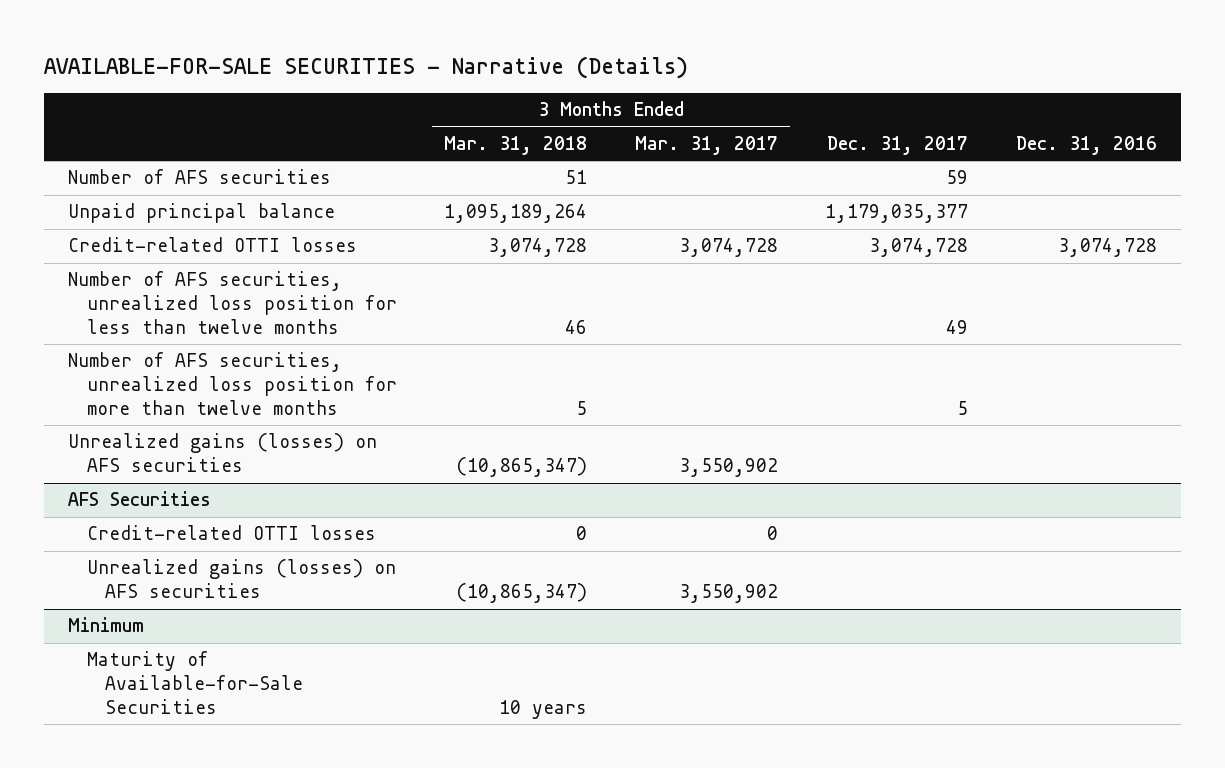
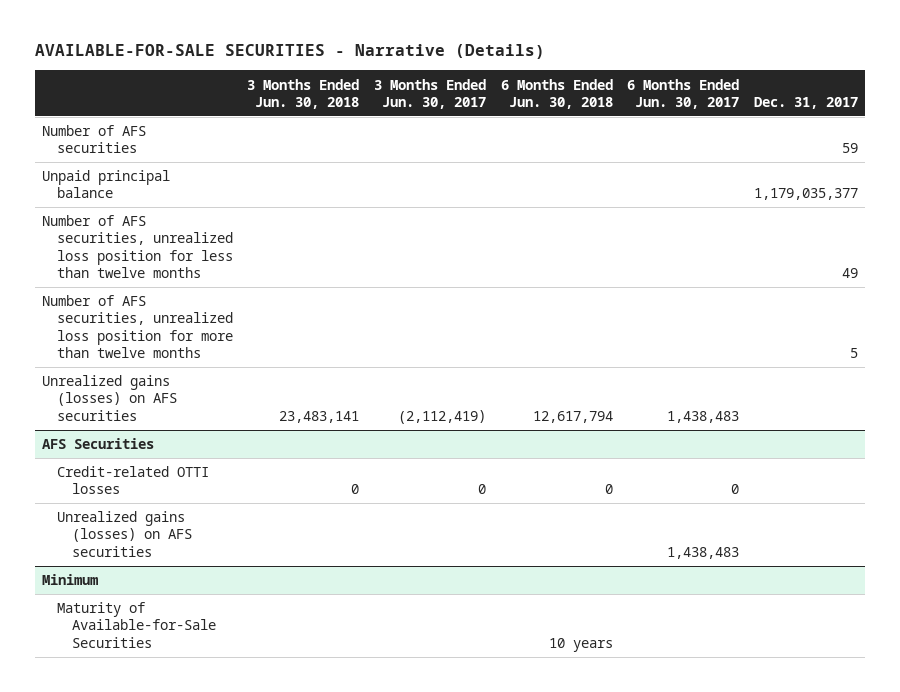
- | 3 Months Ended Mar. 31, 2018 | 3 Months Ended Mar. 31, 2017 | Dec. 31, 2017 | Dec. 31, 2016
+ | 3 Months Ended Jun. 30, 2018 | 3 Months Ended Jun. 30, 2017 | 6 Months Ended Jun. 30, 2018 | 6 Months Ended Jun. 30, 2017 | Dec. 31, 2017
- Credit-related OTTI losses | 3,074,728 | 3,074,728 | 3,074,728 | 3,074,728

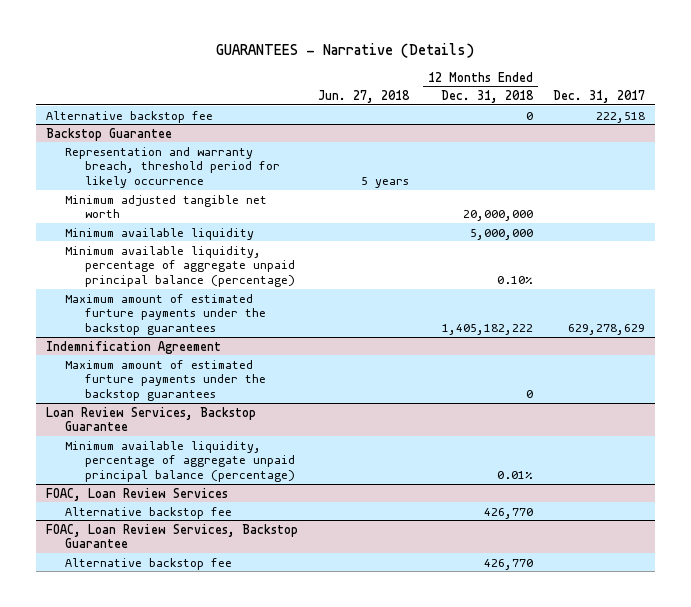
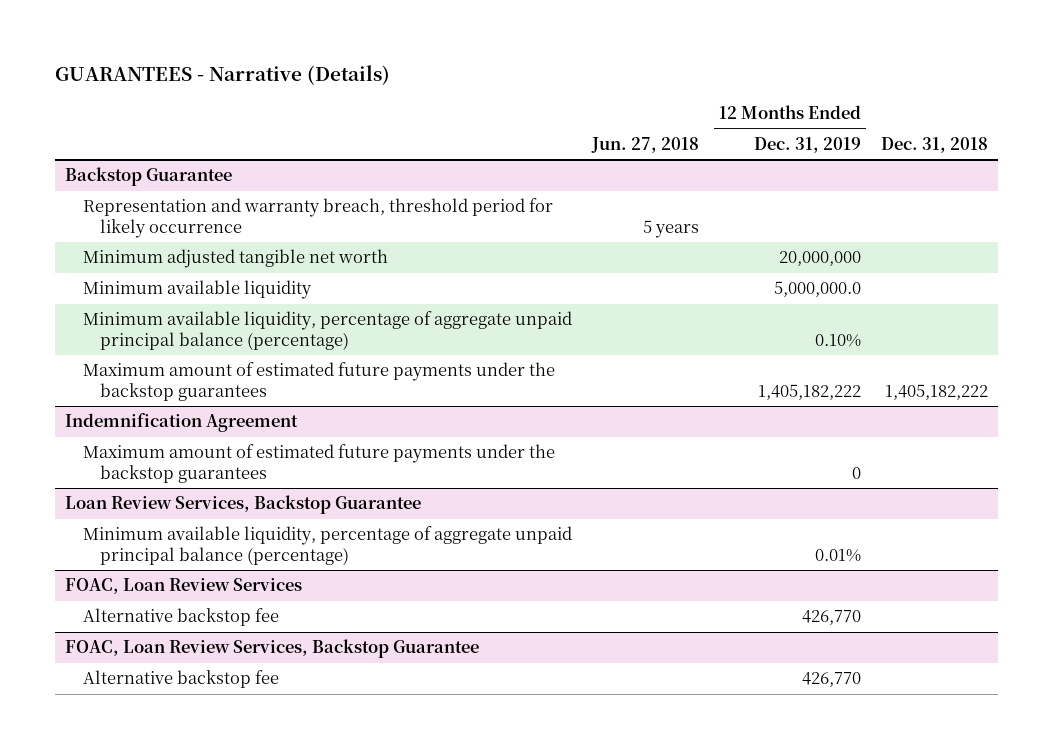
- | Jun. 27, 2018 | 12 Months Ended Dec. 31, 2018 | Dec. 31, 2017
+ | Jun. 27, 2018 | 12 Months Ended Dec. 31, 2019 | Dec. 31, 2018
- Alternative backstop fee | | 0 | 222,518
@ Backstop Guarantee
- Maximum amount of estimated furture payments under the backstop guarantees | | 1,405,182,222 | 629,278,629
+ Maximum amount of estimated future payments under the backstop guarantees | | 1,405,182,222 | 1,405,182,222
@ Indemnification Agreement
- Maximum amount of estimated furture payments under the backstop guarantees | | 0 |
+ Maximum amount of estimated future payments under the backstop guarantees | | 0 |

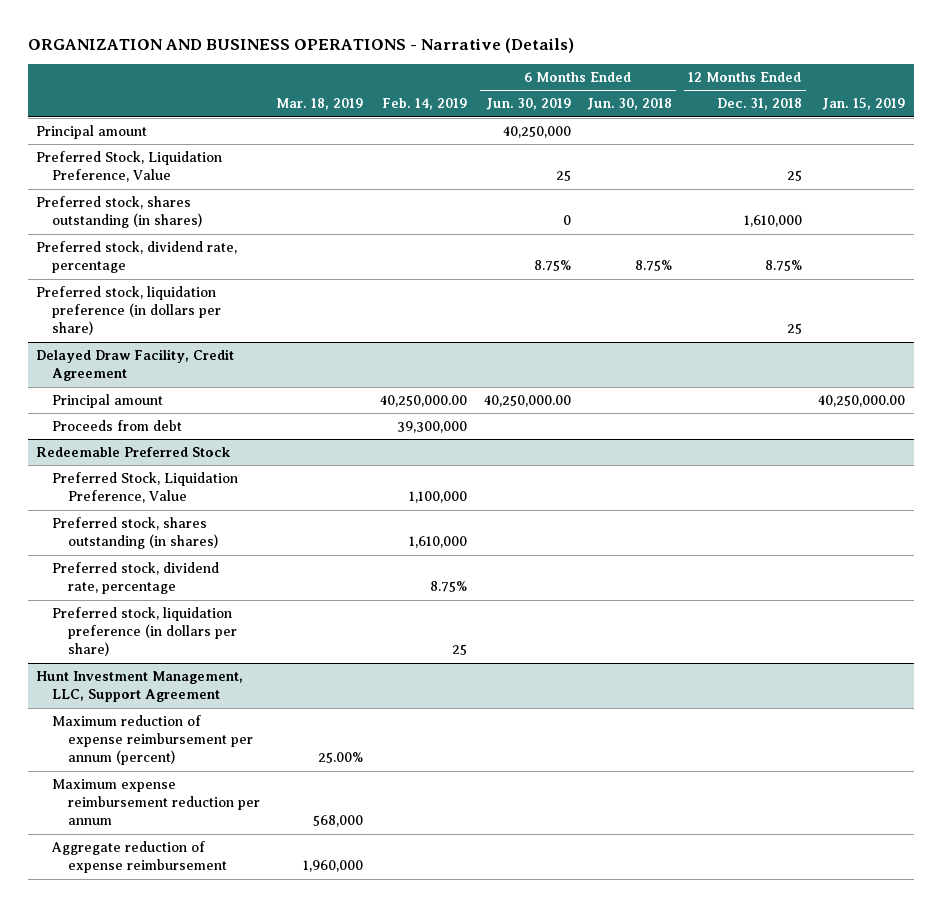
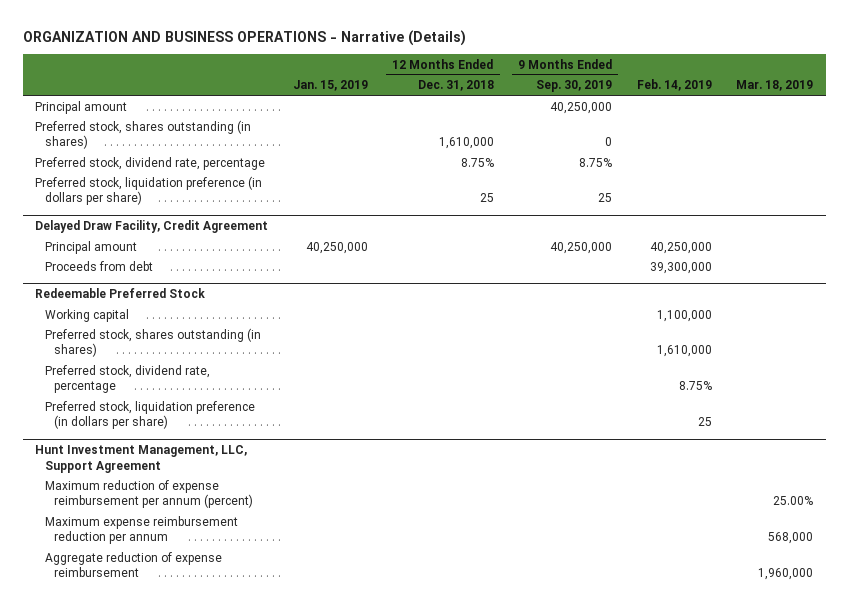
- | Mar. 18, 2019 | Feb. 14, 2019 | 6 Months Ended Jun. 30, 2019 | 6 Months Ended Jun. 30, 2018 | 12 Months Ended Dec. 31, 2018 | Jan. 15, 2019
+ | Jan. 15, 2019 | 12 Months Ended Dec. 31, 2018 | 9 Months Ended Sep. 30, 2019 | Feb. 14, 2019 | Mar. 18, 2019
- Preferred Stock, Liquidation Preference, Value | | | 25 | | 25 |
@ Delayed Draw Facility, Credit Agreement
- Principal amount | | 40,250,000.00 | 40,250,000.00 | | | 40,250,000.00
+ Principal amount | 40,250,000 | | 40,250,000 | 40,250,000 |
@ Redeemable Preferred Stock
- Preferred Stock, Liquidation Preference, Value | | 1,100,000 | | | |
+ Working capital | | | | 1,100,000 |

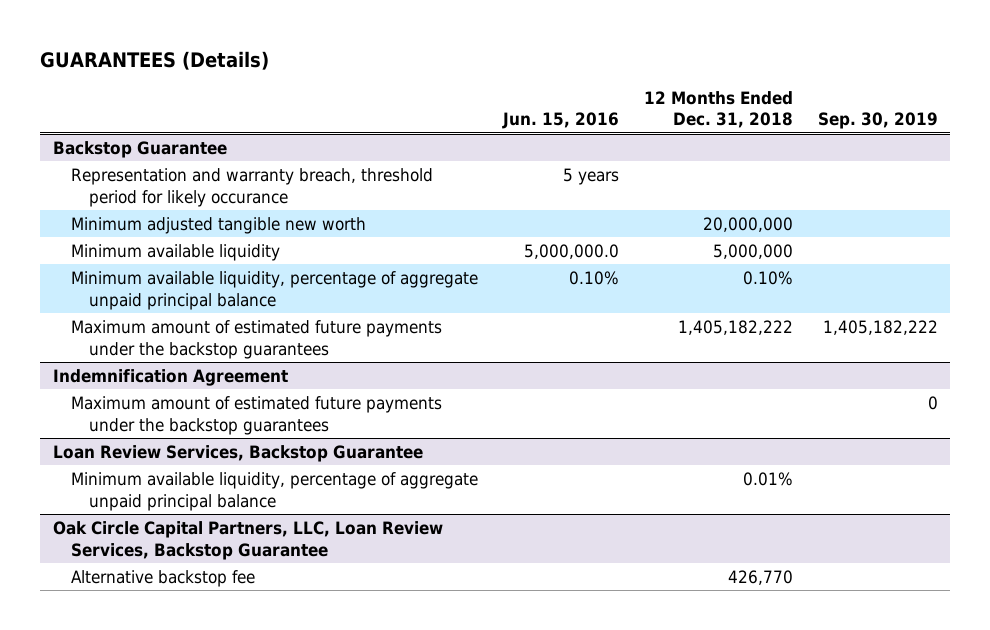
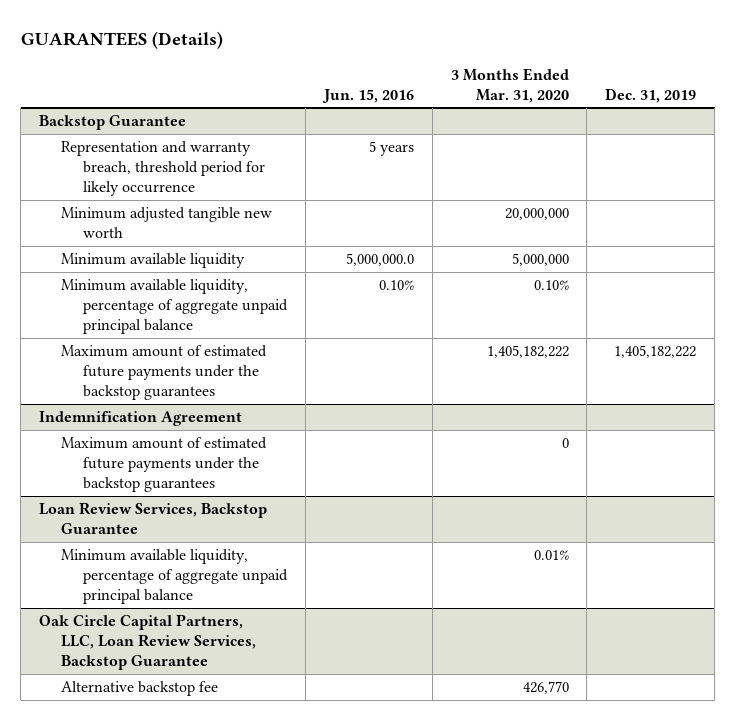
- | Jun. 15, 2016 | 12 Months Ended Dec. 31, 2018 | Sep. 30, 2019
+ | Jun. 15, 2016 | 3 Months Ended Mar. 31, 2020 | Dec. 31, 2019
@ Backstop Guarantee
- Representation and warranty breach, threshold period for likely occurance | 5 years | |
+ Representation and warranty breach, threshold period for likely occurrence | 5 years | |

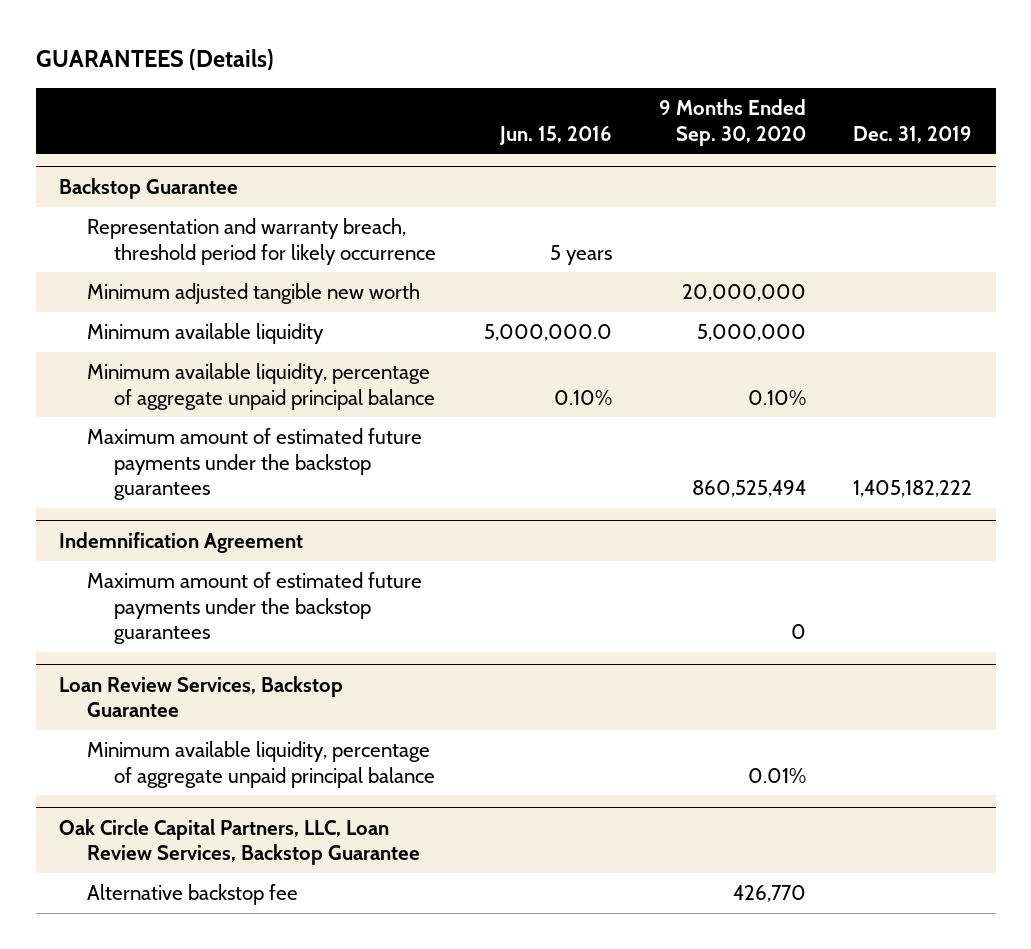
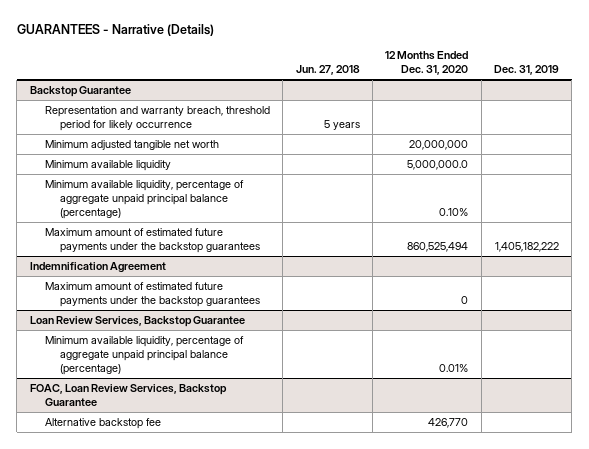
- GUARANTEES (Details)
+ GUARANTEES - Narrative (Details)
- | Jun. 15, 2016 | 9 Months Ended Sep. 30, 2020 | Dec. 31, 2019
+ | Jun. 27, 2018 | 12 Months Ended Dec. 31, 2020 | Dec. 31, 2019
@ Backstop Guarantee
- Minimum adjusted tangible new worth | | 20,000,000 |
+ Minimum adjusted tangible net worth | | 20,000,000 |
- Minimum available liquidity, percentage of aggregate unpaid principal balance | 0.10% | 0.10% |
+ Minimum available liquidity, percentage of aggregate unpaid principal balance (percentage) | | 0.10% |
@ Loan Review Services, Backstop Guarantee
- Minimum available liquidity, percentage of aggregate unpaid principal balance | | 0.01% |
- Oak Circle Capital Partners, LLC, Loan Review Services, Backstop Guarantee
- Alternative backstop fee | | 426,770 |
@ Loan Review Services, Backstop Guarantee
+ Minimum available liquidity, percentage of aggregate unpaid principal balance (percentage) | | 0.01% |
+ FOAC, Loan Review Services, Backstop Guarantee
+ Alternative backstop fee | | 426,770 |

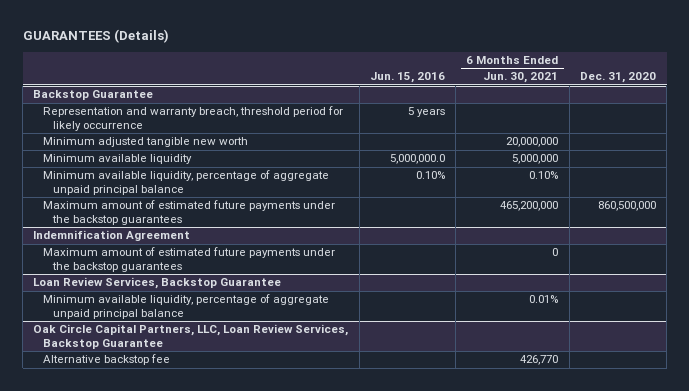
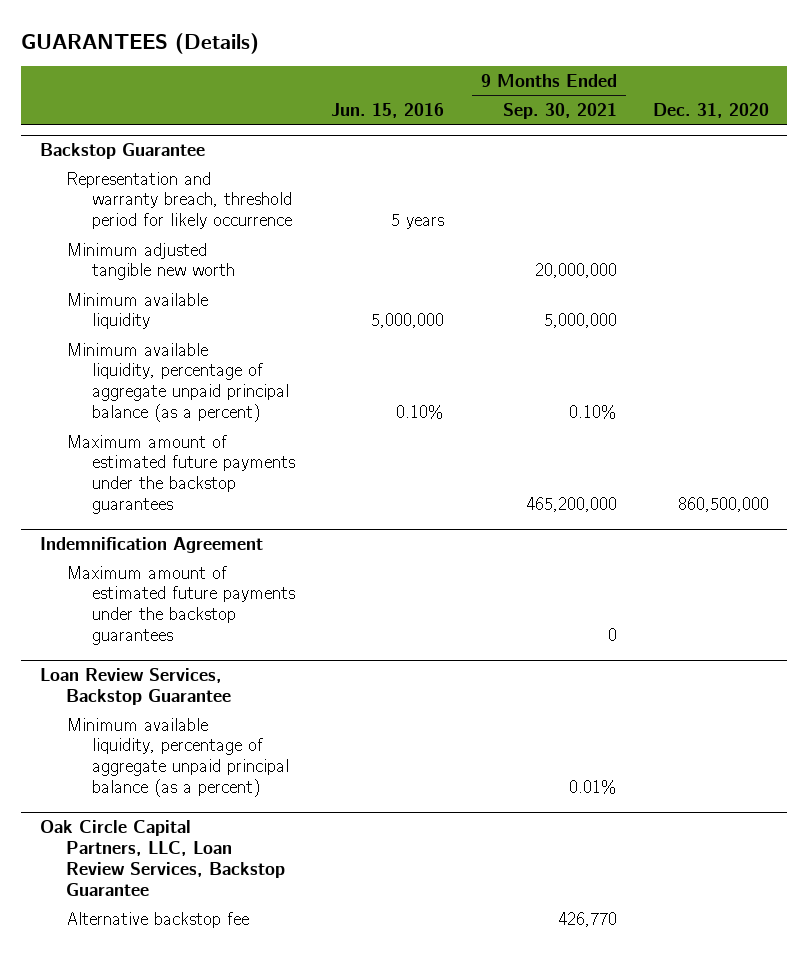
- | Jun. 15, 2016 | 6 Months Ended Jun. 30, 2021 | Dec. 31, 2020
+ | Jun. 15, 2016 | 9 Months Ended Sep. 30, 2021 | Dec. 31, 2020
@ Backstop Guarantee
- Minimum available liquidity | 5,000,000.0 | 5,000,000 |
- Minimum available liquidity, percentage of aggregate unpaid principal balance | 0.10% | 0.10% |
+ Minimum available liquidity | 5,000,000 | 5,000,000 |
+ Minimum available liquidity, percentage of aggregate unpaid principal balance (as a percent) | 0.10% | 0.10% |
@ Loan Review Services, Backstop Guarantee
- Minimum available liquidity, percentage of aggregate unpaid principal balance | | 0.01% |
+ Minimum available liquidity, percentage of aggregate unpaid principal balance (as a percent) | | 0.01% |

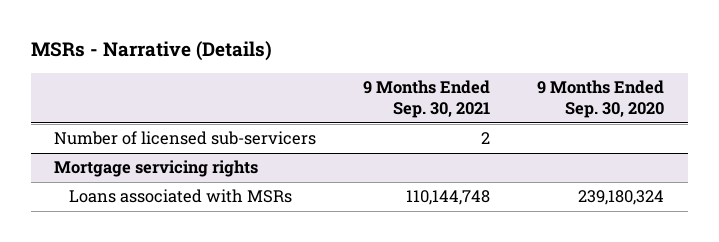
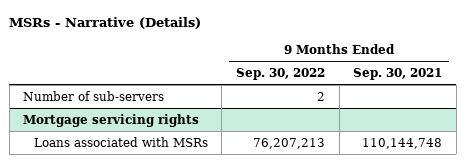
- | 9 Months Ended Sep. 30, 2021 | 9 Months Ended Sep. 30, 2020
+ | 9 Months Ended Sep. 30, 2022 | 9 Months Ended Sep. 30, 2021
- Number of licensed sub-servicers | 2 |
+ Number of sub-servers | 2 |

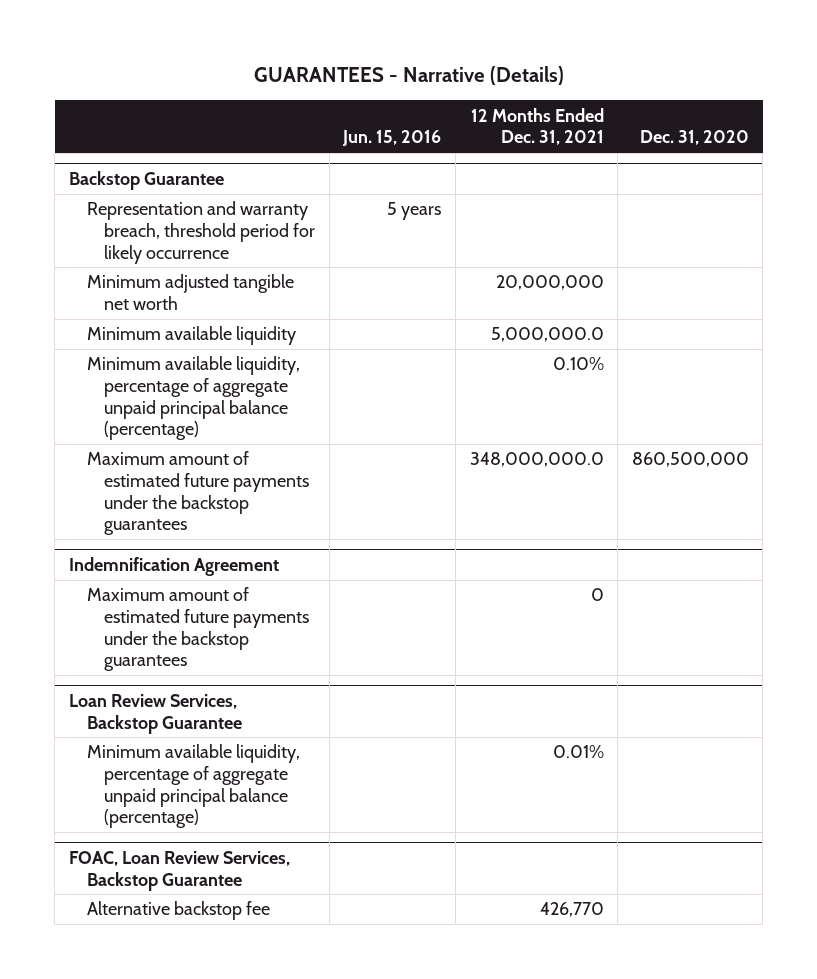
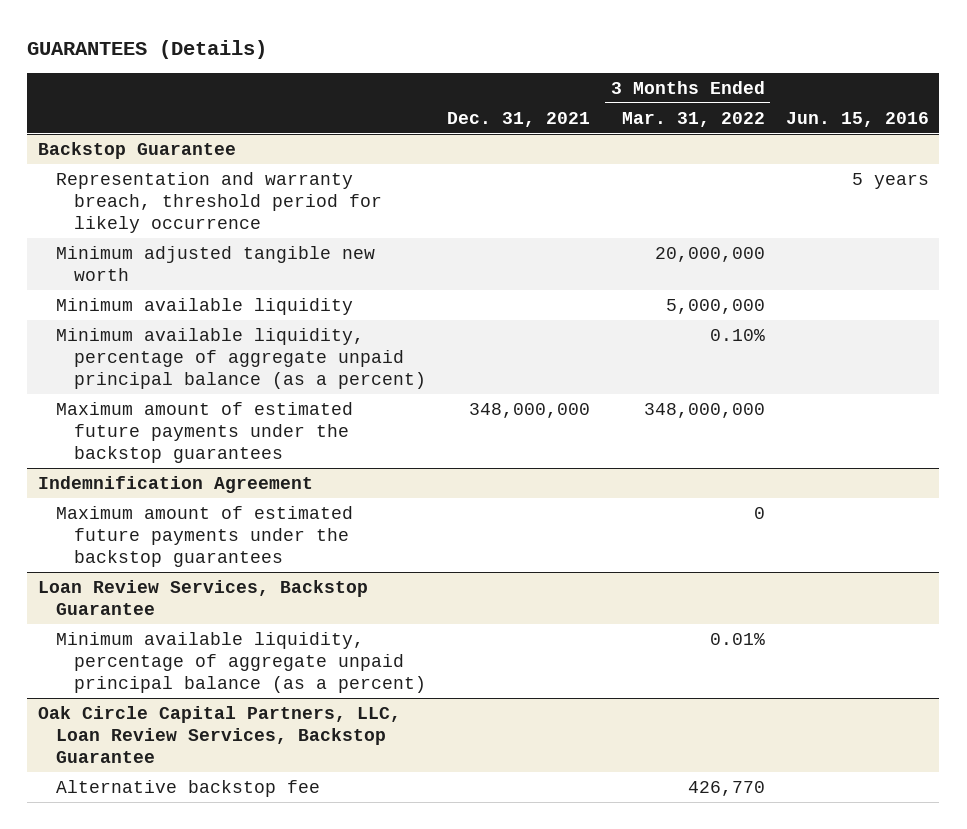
- GUARANTEES - Narrative (Details)
+ GUARANTEES (Details)
- | Jun. 15, 2016 | 12 Months Ended Dec. 31, 2021 | Dec. 31, 2020
+ | Dec. 31, 2021 | 3 Months Ended Mar. 31, 2022 | Jun. 15, 2016
@ Backstop Guarantee
- Minimum adjusted tangible net worth | | 20,000,000 |
+ Minimum adjusted tangible new worth | | 20,000,000 |
- Minimum available liquidity, percentage of aggregate unpaid principal balance (percentage) | | 0.10% |
+ Minimum available liquidity, percentage of aggregate unpaid principal balance (as a percent) | | 0.10% |
@ Loan Review Services, Backstop Guarantee
- Minimum available liquidity, percentage of aggregate unpaid principal balance (percentage) | | 0.01% |
- FOAC, Loan Review Services, Backstop Guarantee
- Alternative backstop fee | | 426,770 |
@ Loan Review Services, Backstop Guarantee
+ Minimum available liquidity, percentage of aggregate unpaid principal balance (as a percent) | | 0.01% |
+ Oak Circle Capital Partners, LLC, Loan Review Services, Backstop Guarantee
+ Alternative backstop fee | | 426,770 |

